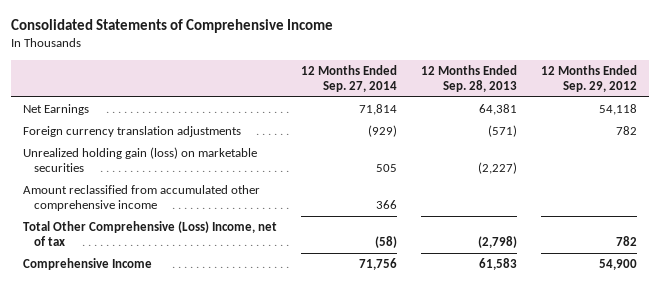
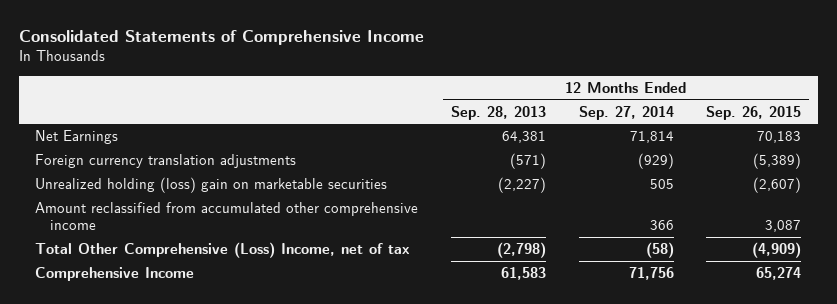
- | 12 Months Ended Sep. 27, 2014 | 12 Months Ended Sep. 28, 2013 | 12 Months Ended Sep. 29, 2012
+ | 12 Months Ended Sep. 28, 2013 | 12 Months Ended Sep. 27, 2014 | 12 Months Ended Sep. 26, 2015
- Unrealized holding gain (loss) on marketable securities | 505 | (2,227) |
+ Unrealized holding (loss) gain on marketable securities | (2,227) | 505 | (2,607)

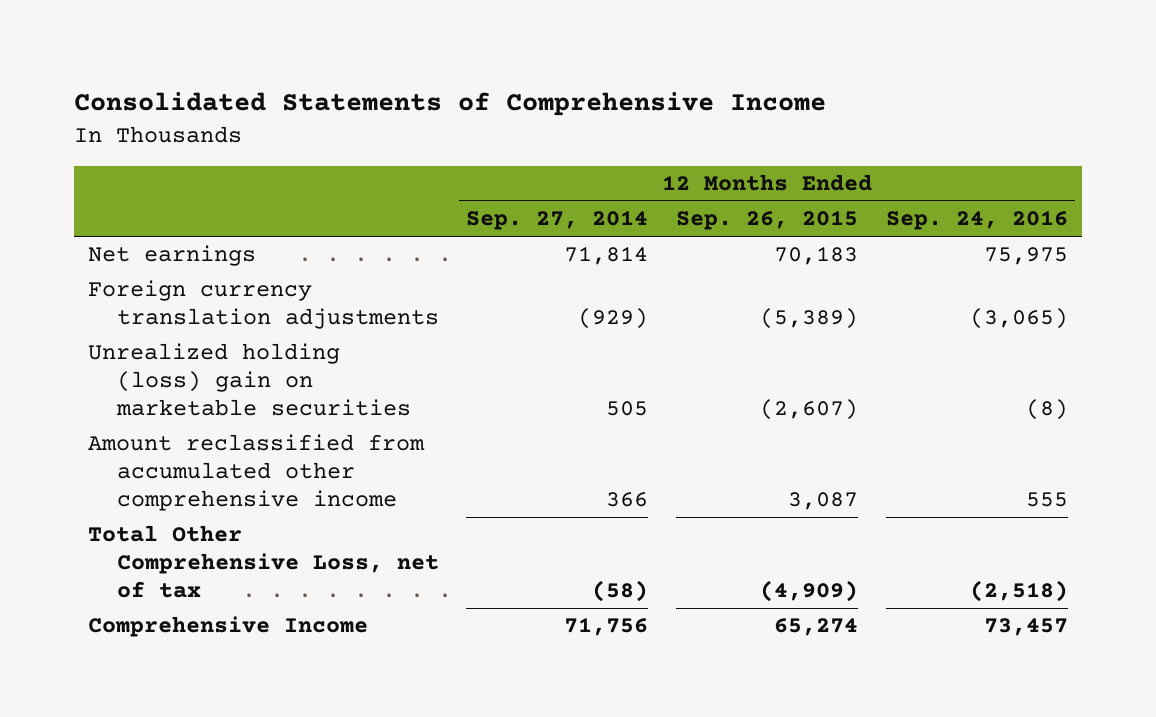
- | 12 Months Ended Sep. 28, 2013 | 12 Months Ended Sep. 27, 2014 | 12 Months Ended Sep. 26, 2015
+ | 12 Months Ended Sep. 27, 2014 | 12 Months Ended Sep. 26, 2015 | 12 Months Ended Sep. 24, 2016
- Net Earnings | 64,381 | 71,814 | 70,183
+ Net earnings | 71,814 | 70,183 | 75,975
- Total Other Comprehensive (Loss) Income, net of tax | (2,798) | (58) | (4,909)
+ Total Other Comprehensive Loss, net of tax | (58) | (4,909) | (2,518)

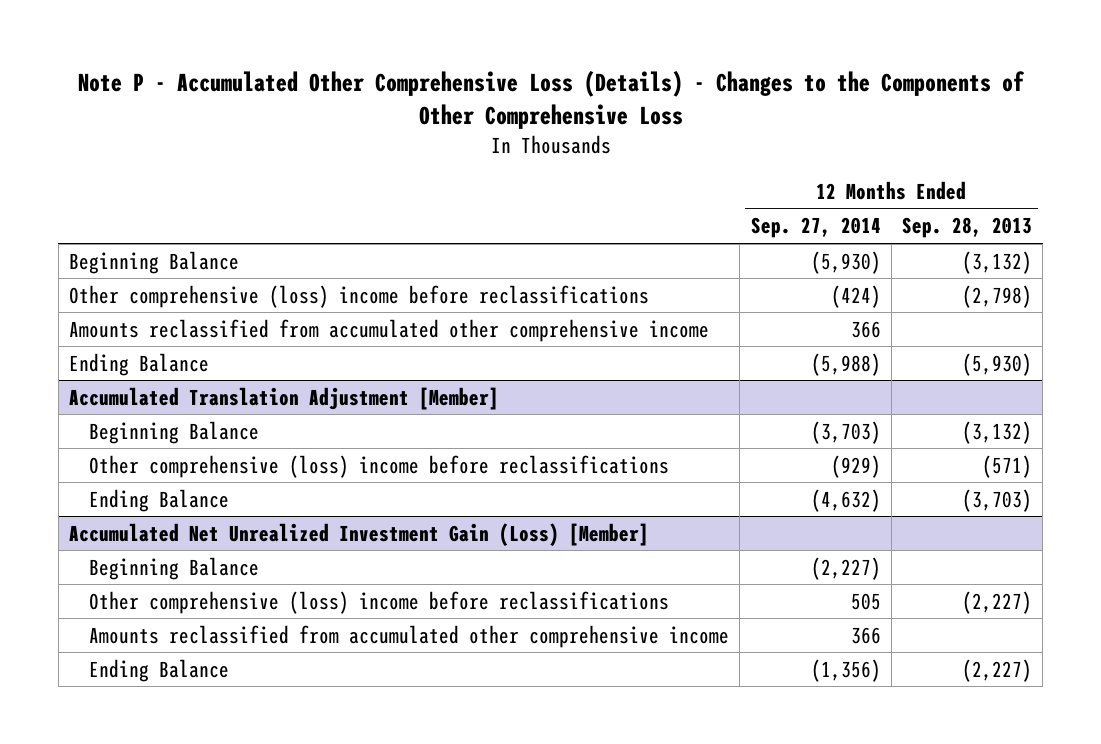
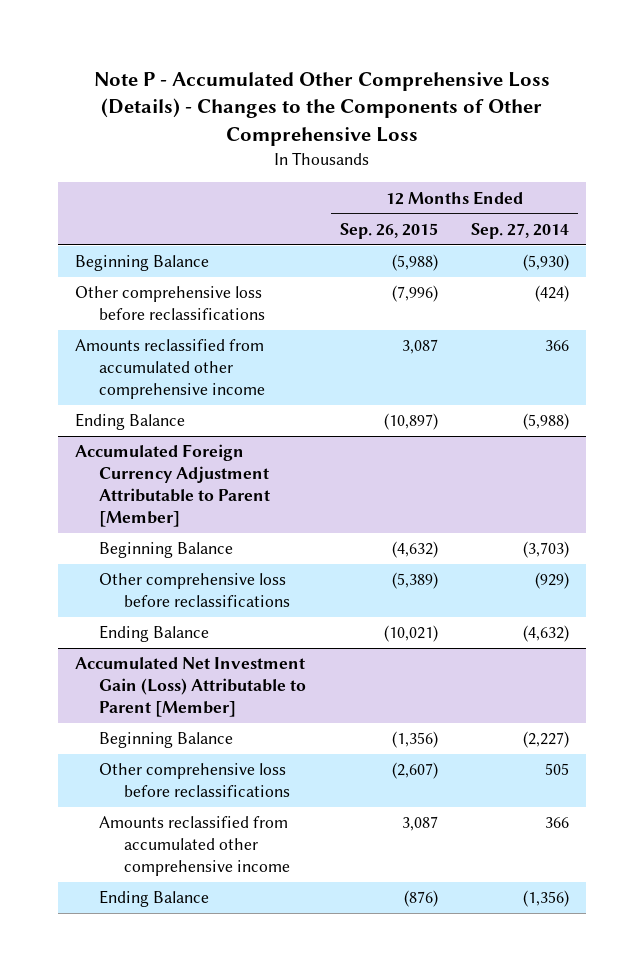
- | 12 Months Ended Sep. 27, 2014 | 12 Months Ended Sep. 28, 2013
+ | 12 Months Ended Sep. 26, 2015 | 12 Months Ended Sep. 27, 2014
- Other comprehensive (loss) income before reclassifications | (424) | (2,798)
+ Other comprehensive loss before reclassifications | (7,996) | (424)
- Accumulated Translation Adjustment [Member]
+ Accumulated Foreign Currency Adjustment Attributable to Parent [Member]
- Other comprehensive (loss) income before reclassifications | (929) | (571)
+ Other comprehensive loss before reclassifications | (5,389) | (929)
- Accumulated Net Unrealized Investment Gain (Loss) [Member]
+ Accumulated Net Investment Gain (Loss) Attributable to Parent [Member]
- Other comprehensive (loss) income before reclassifications | 505 | (2,227)
+ Other comprehensive loss before reclassifications | (2,607) | 505

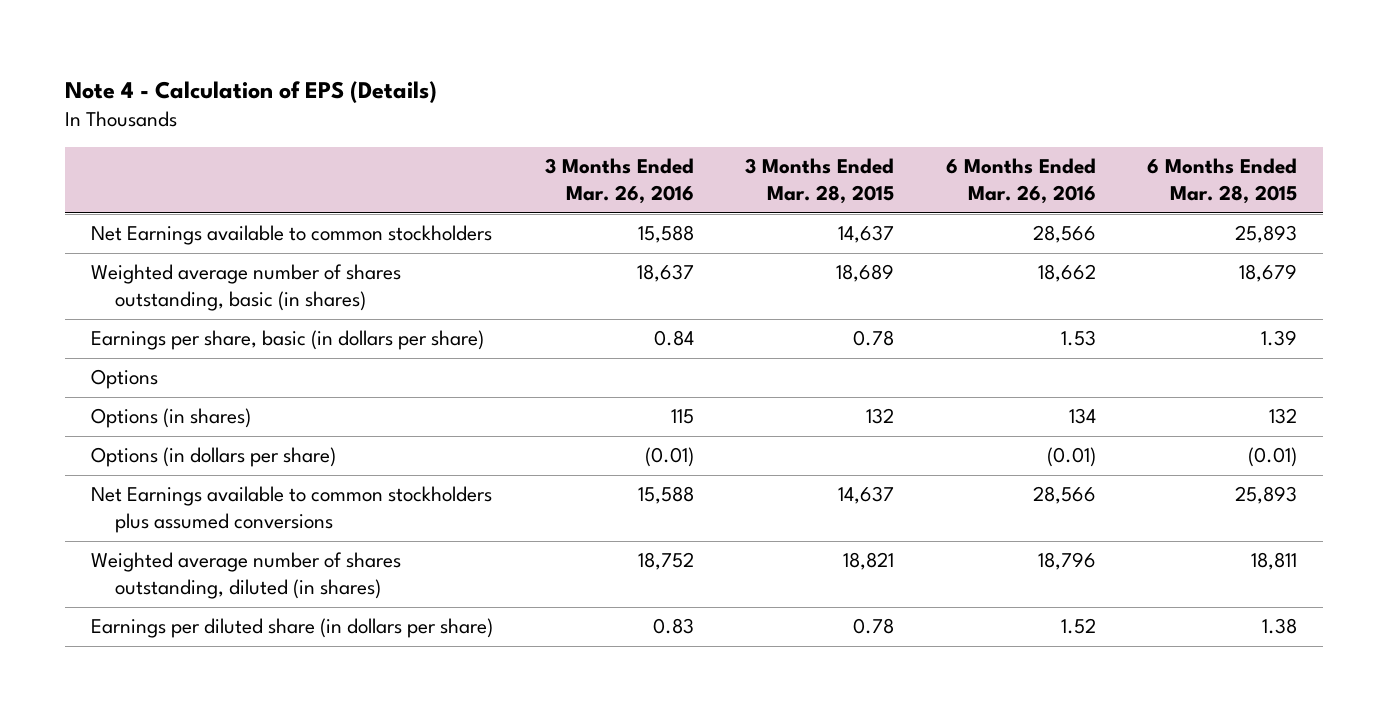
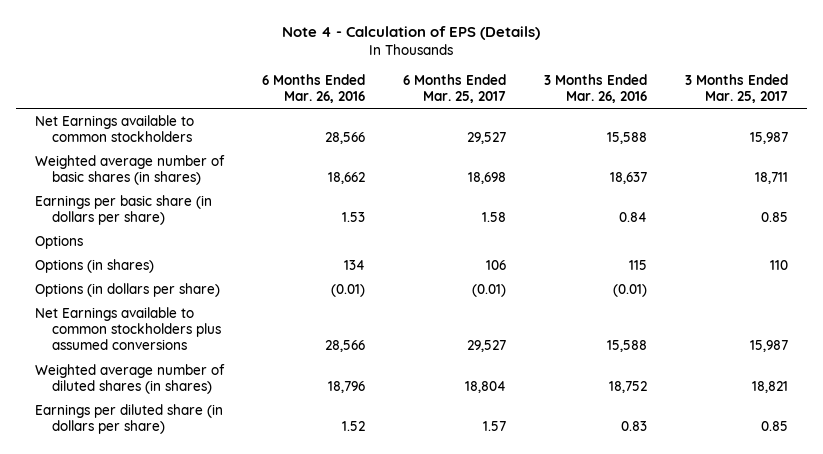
- | 3 Months Ended Mar. 26, 2016 | 3 Months Ended Mar. 28, 2015 | 6 Months Ended Mar. 26, 2016 | 6 Months Ended Mar. 28, 2015
+ | 6 Months Ended Mar. 26, 2016 | 6 Months Ended Mar. 25, 2017 | 3 Months Ended Mar. 26, 2016 | 3 Months Ended Mar. 25, 2017
- Weighted average number of shares outstanding, basic (in shares) | 18,637 | 18,689 | 18,662 | 18,679
- Earnings per share, basic (in dollars per share) | 0.84 | 0.78 | 1.53 | 1.39
+ Weighted average number of basic shares (in shares) | 18,662 | 18,698 | 18,637 | 18,711
+ Earnings per basic share (in dollars per share) | 1.53 | 1.58 | 0.84 | 0.85
- Weighted average number of shares outstanding, diluted (in shares) | 18,752 | 18,821 | 18,796 | 18,811
+ Weighted average number of diluted shares (in shares) | 18,796 | 18,804 | 18,752 | 18,821

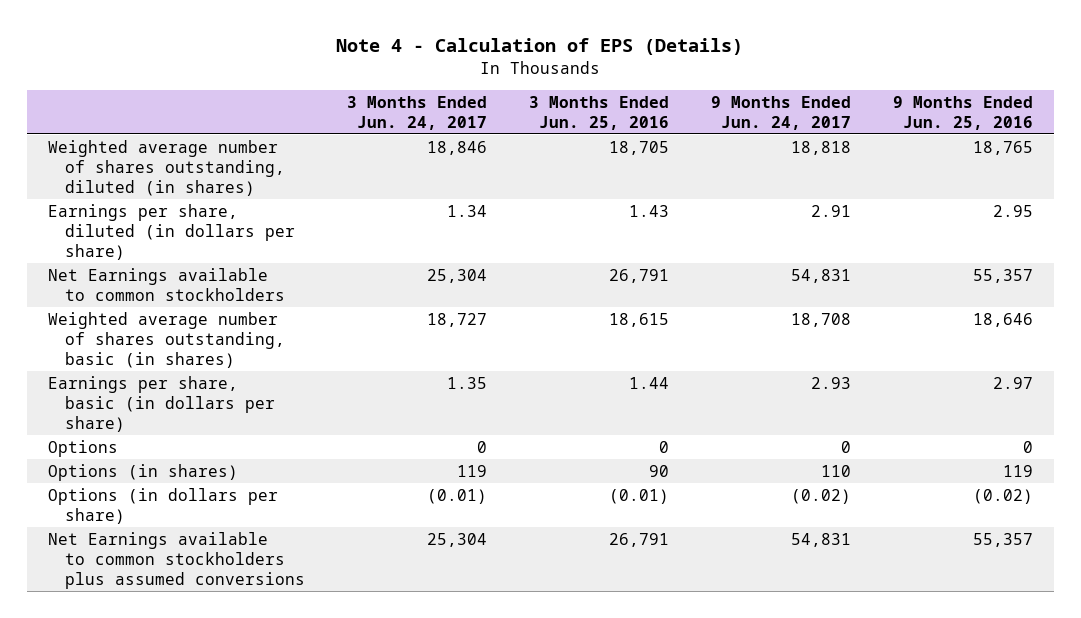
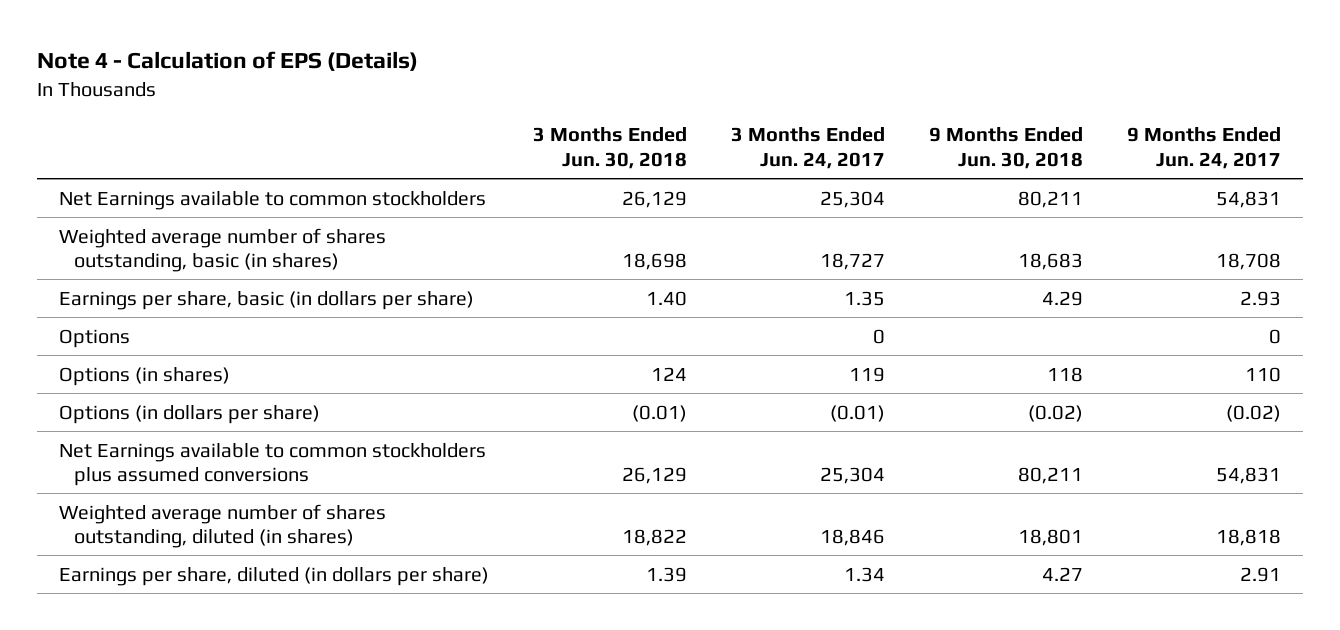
- | 3 Months Ended Jun. 24, 2017 | 3 Months Ended Jun. 25, 2016 | 9 Months Ended Jun. 24, 2017 | 9 Months Ended Jun. 25, 2016
+ | 3 Months Ended Jun. 30, 2018 | 3 Months Ended Jun. 24, 2017 | 9 Months Ended Jun. 30, 2018 | 9 Months Ended Jun. 24, 2017
moved down: Weighted average number of shares outstanding, diluted (in shares) | 18,822 | 18,846 | 18,801 | 18,818
moved down: Earnings per share, diluted (in dollars per share) | 1.39 | 1.34 | 4.27 | 2.91

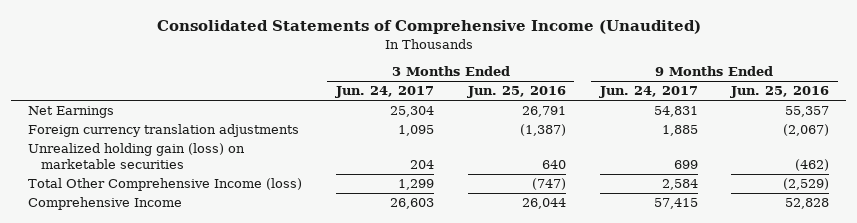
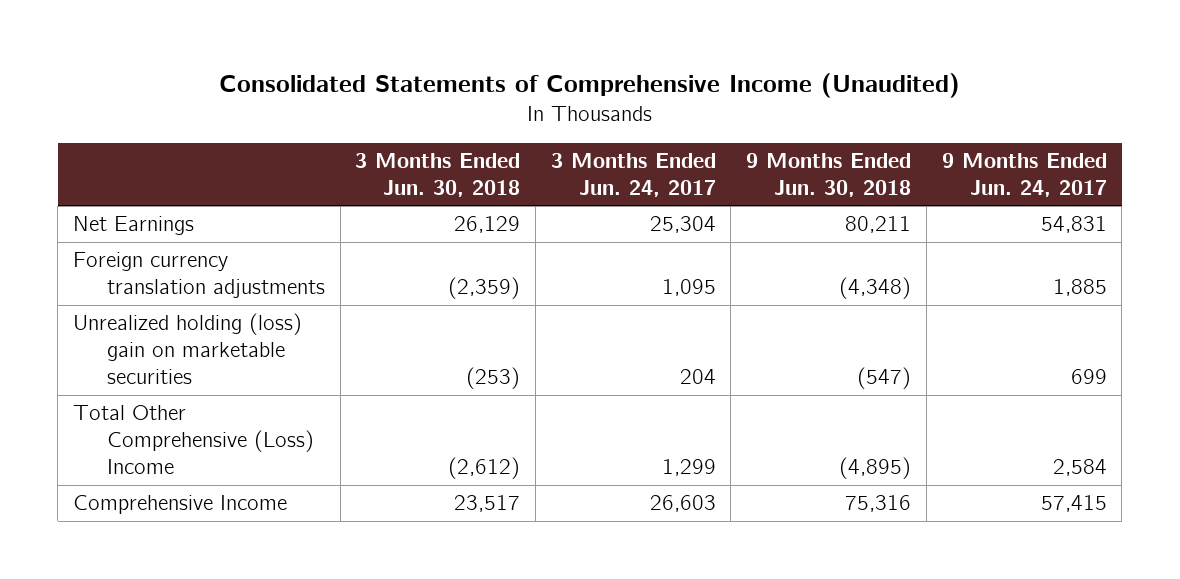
- | 3 Months Ended Jun. 24, 2017 | 3 Months Ended Jun. 25, 2016 | 9 Months Ended Jun. 24, 2017 | 9 Months Ended Jun. 25, 2016
+ | 3 Months Ended Jun. 30, 2018 | 3 Months Ended Jun. 24, 2017 | 9 Months Ended Jun. 30, 2018 | 9 Months Ended Jun. 24, 2017
- Unrealized holding gain (loss) on marketable securities | 204 | 640 | 699 | (462)
- Total Other Comprehensive Income (loss) | 1,299 | (747) | 2,584 | (2,529)
+ Unrealized holding (loss) gain on marketable securities | (253) | 204 | (547) | 699
+ Total Other Comprehensive (Loss) Income | (2,612) | 1,299 | (4,895) | 2,584

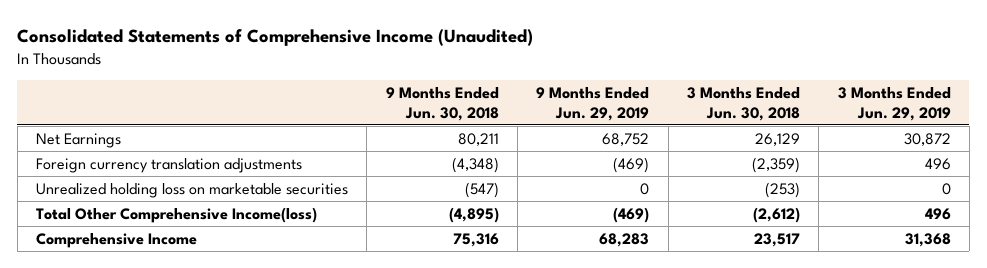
- | 3 Months Ended Jun. 30, 2018 | 3 Months Ended Jun. 24, 2017 | 9 Months Ended Jun. 30, 2018 | 9 Months Ended Jun. 24, 2017
+ | 9 Months Ended Jun. 30, 2018 | 9 Months Ended Jun. 29, 2019 | 3 Months Ended Jun. 30, 2018 | 3 Months Ended Jun. 29, 2019
- Unrealized holding (loss) gain on marketable securities | (253) | 204 | (547) | 699
- Total Other Comprehensive (Loss) Income | (2,612) | 1,299 | (4,895) | 2,584
+ Unrealized holding loss on marketable securities | (547) | 0 | (253) | 0
+ Total Other Comprehensive Income(loss) | (4,895) | (469) | (2,612) | 496

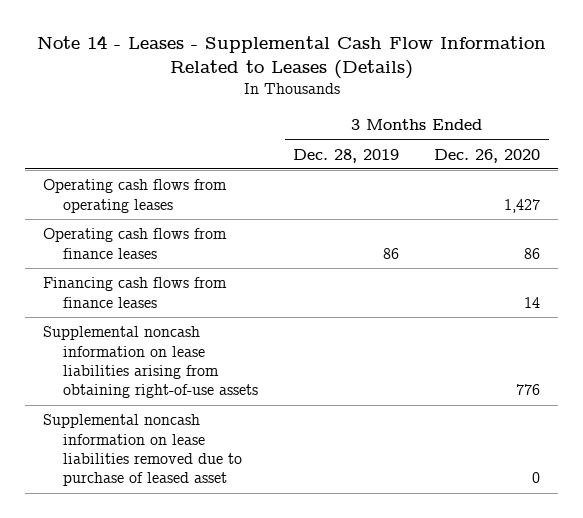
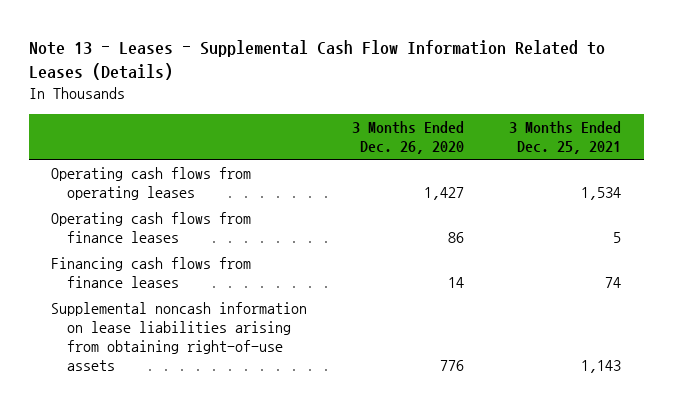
- Note 14 - Leases - Supplemental Cash Flow Information Related to Leases (Details)
+ Note 13 - Leases - Supplemental Cash Flow Information Related to Leases (Details)
- | 3 Months Ended Dec. 28, 2019 | 3 Months Ended Dec. 26, 2020
+ | 3 Months Ended Dec. 26, 2020 | 3 Months Ended Dec. 25, 2021
- Supplemental noncash information on lease liabilities removed due to purchase of leased asset | | 0

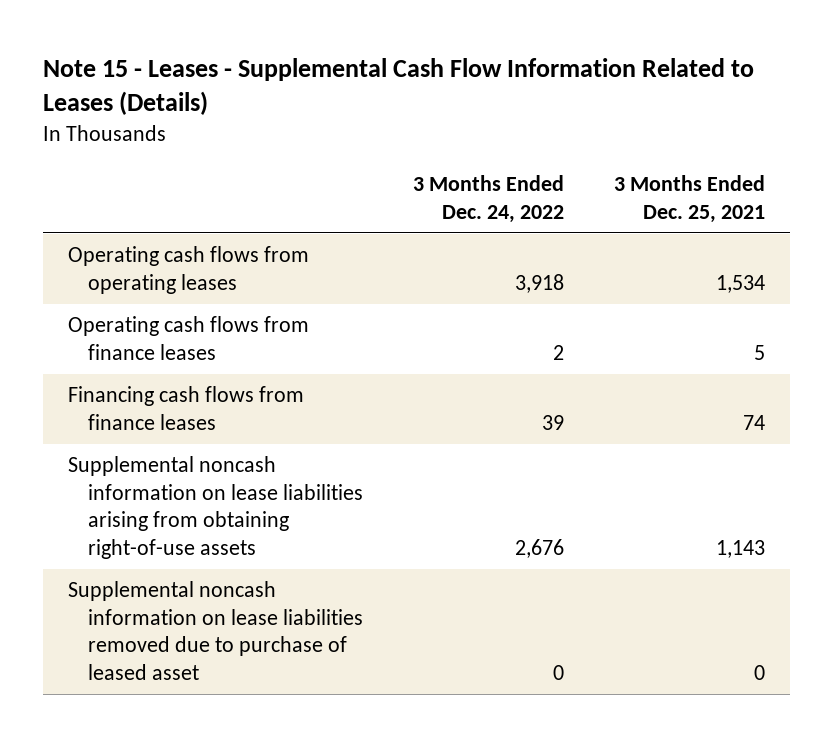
- Note 13 - Leases - Supplemental Cash Flow Information Related to Leases (Details)
+ Note 15 - Leases - Supplemental Cash Flow Information Related to Leases (Details)
- | 3 Months Ended Dec. 26, 2020 | 3 Months Ended Dec. 25, 2021
+ | 3 Months Ended Dec. 24, 2022 | 3 Months Ended Dec. 25, 2021
+ Supplemental noncash information on lease liabilities removed due to purchase of leased asset | 0 | 0

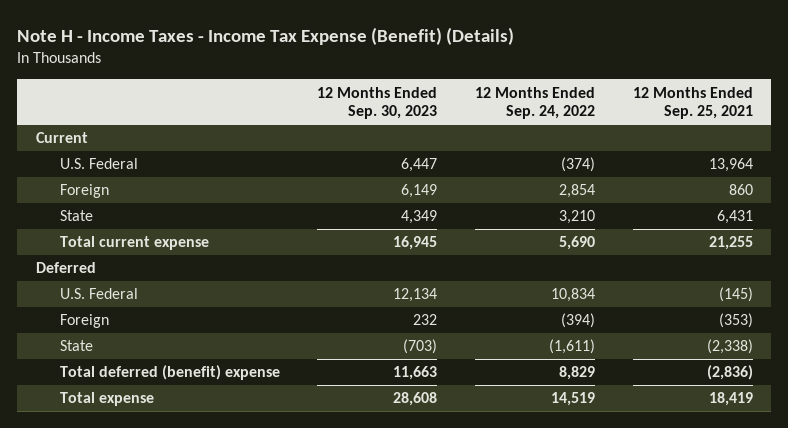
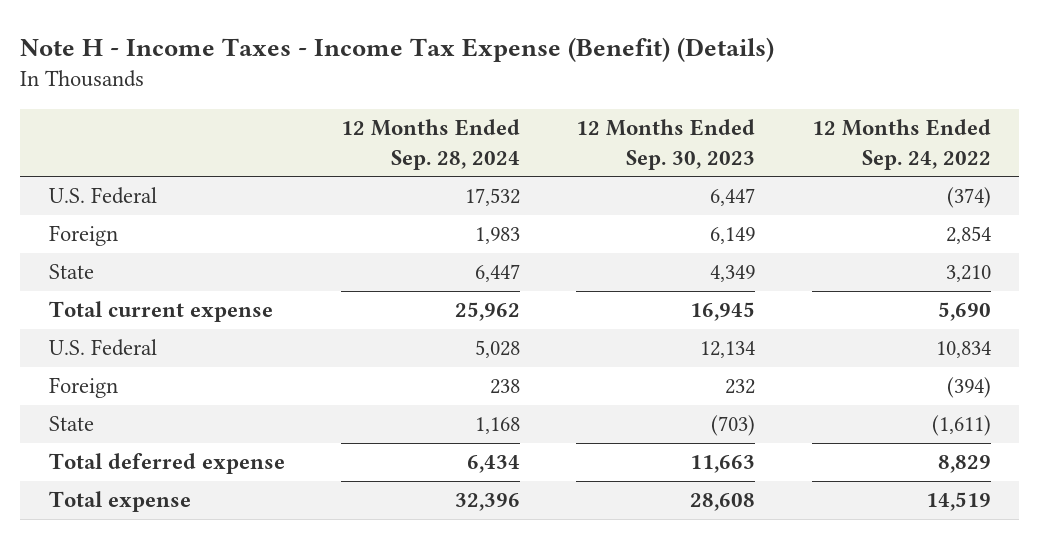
- | 12 Months Ended Sep. 30, 2023 | 12 Months Ended Sep. 24, 2022 | 12 Months Ended Sep. 25, 2021
+ | 12 Months Ended Sep. 28, 2024 | 12 Months Ended Sep. 30, 2023 | 12 Months Ended Sep. 24, 2022
- Current
- Deferred
- Total deferred (benefit) expense | 11,663 | 8,829 | (2,836)
+ Total deferred expense | 6,434 | 11,663 | 8,829

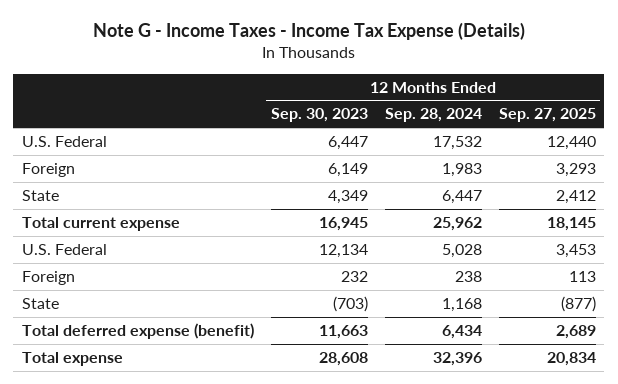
- Note H - Income Taxes - Income Tax Expense (Benefit) (Details)
+ Note G - Income Taxes - Income Tax Expense (Details)
- | 12 Months Ended Sep. 28, 2024 | 12 Months Ended Sep. 30, 2023 | 12 Months Ended Sep. 24, 2022
+ | 12 Months Ended Sep. 30, 2023 | 12 Months Ended Sep. 28, 2024 | 12 Months Ended Sep. 27, 2025
- Total deferred expense | 6,434 | 11,663 | 8,829
+ Total deferred expense (benefit) | 11,663 | 6,434 | 2,689

